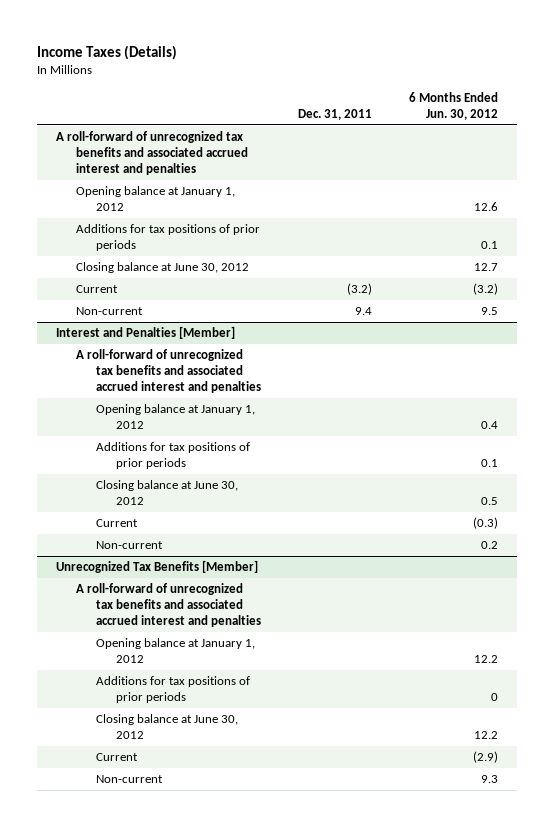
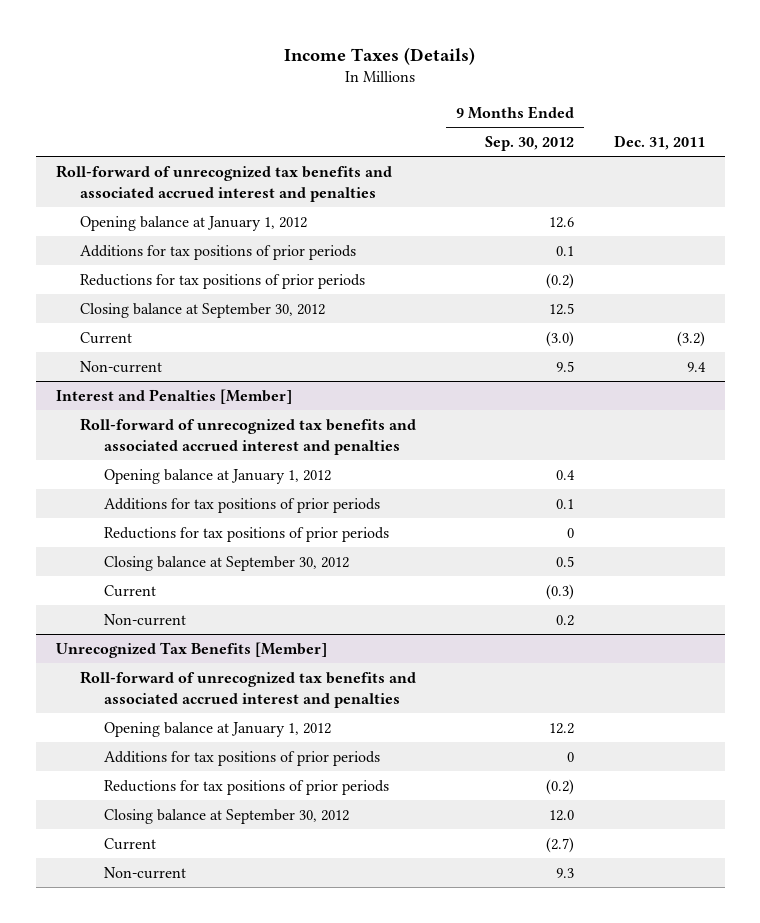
- | Dec. 31, 2011 | 6 Months Ended Jun. 30, 2012
+ | 9 Months Ended Sep. 30, 2012 | Dec. 31, 2011
- A roll-forward of unrecognized tax benefits and associated accrued interest and penalties
+ Roll-forward of unrecognized tax benefits and associated accrued interest and penalties
- Closing balance at June 30, 2012 | | 12.7
+ Reductions for tax positions of prior periods | (0.2) |
+ Closing balance at September 30, 2012 | 12.5 |
@ Interest and Penalties [Member]
- A roll-forward of unrecognized tax benefits and associated accrued interest and penalties
+ Roll-forward of unrecognized tax benefits and associated accrued interest and penalties
- Closing balance at June 30, 2012 | | 0.5
+ Reductions for tax positions of prior periods | 0 |
+ Closing balance at September 30, 2012 | 0.5 |
@ Unrecognized Tax Benefits [Member]
- A roll-forward of unrecognized tax benefits and associated accrued interest and penalties
+ Roll-forward of unrecognized tax benefits and associated accrued interest and penalties
- Closing balance at June 30, 2012 | | 12.2
+ Reductions for tax positions of prior periods | (0.2) |
+ Closing balance at September 30, 2012 | 12.0 |

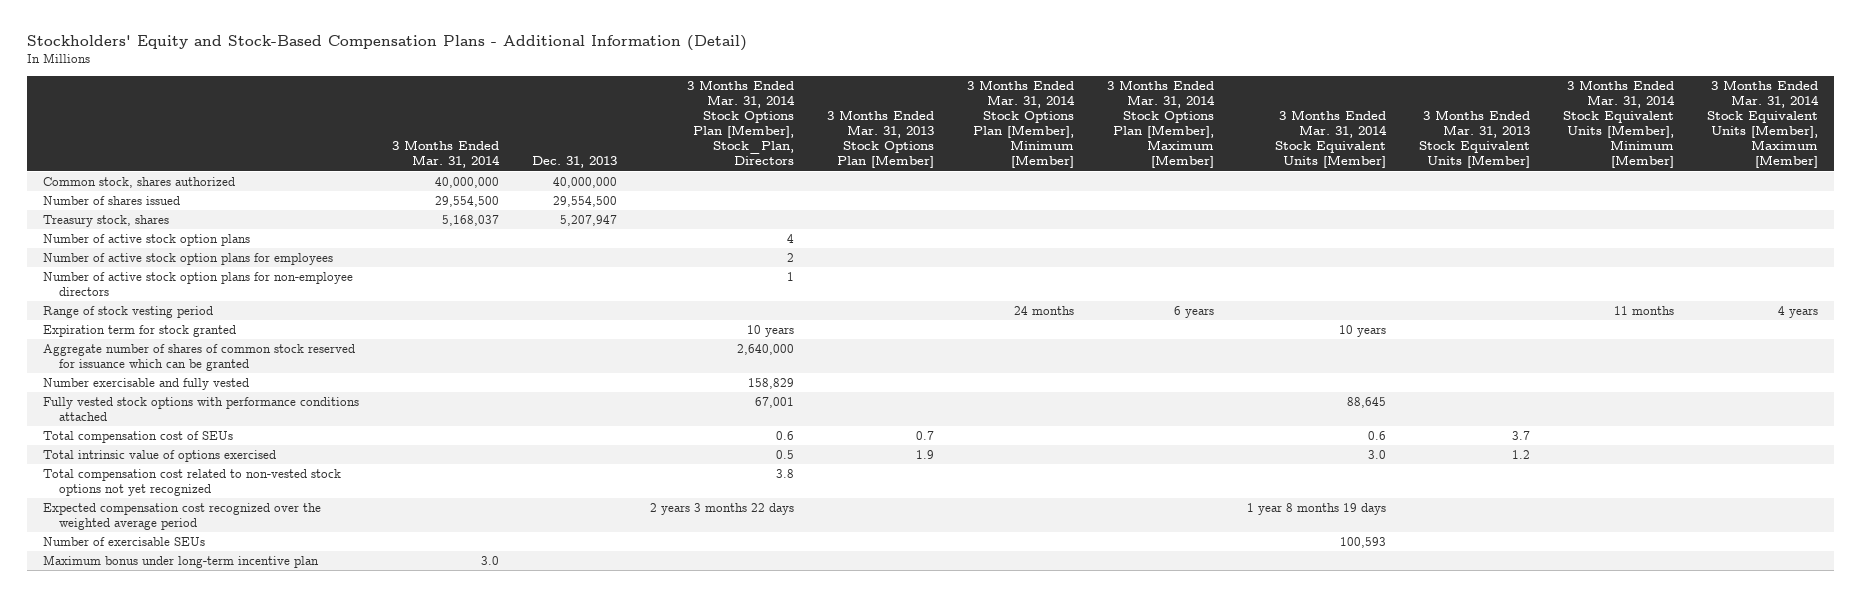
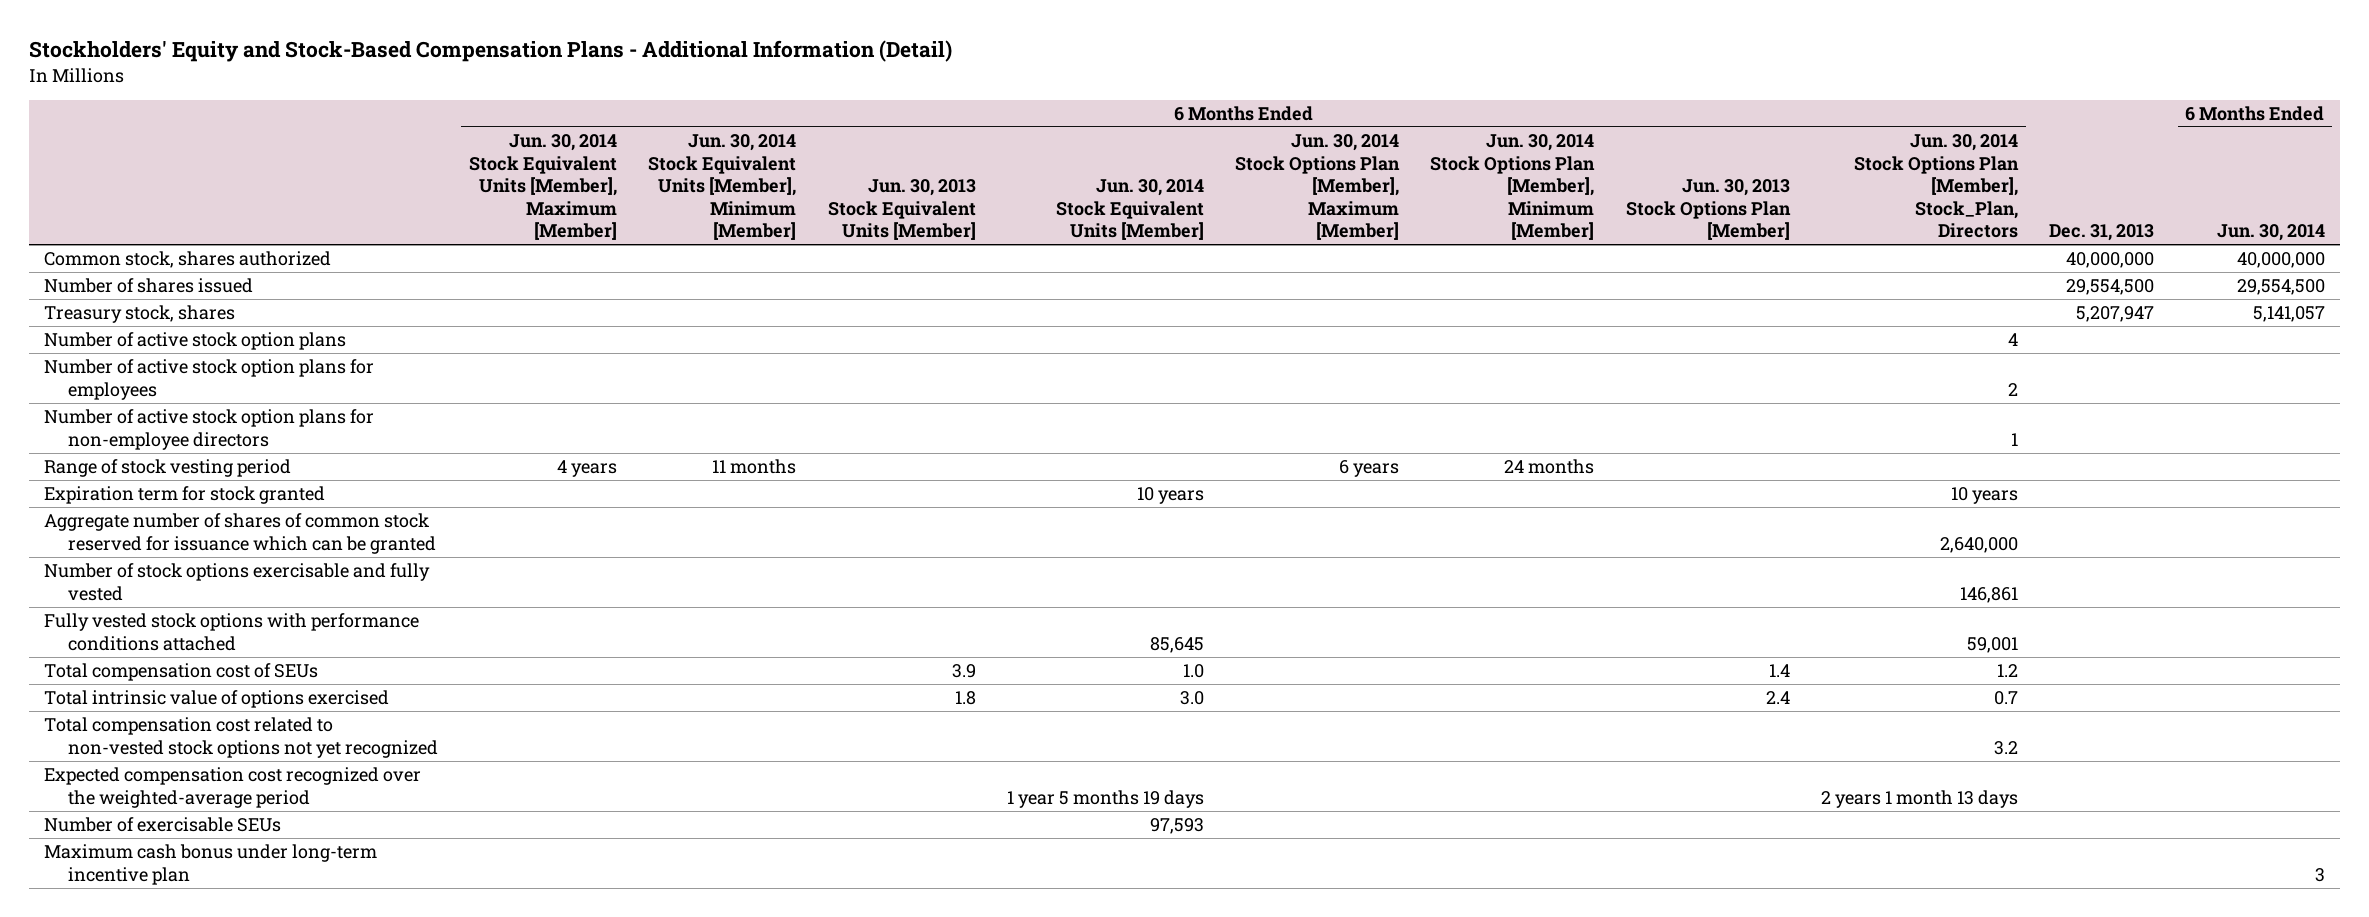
- | 3 Months Ended Mar. 31, 2014 | Dec. 31, 2013 | 3 Months Ended Mar. 31, 2014 Stock Options Plan [Member], Stock_Plan, Directors | 3 Months Ended Mar. 31, 2013 Stock Options Plan [Member] | 3 Months Ended Mar. 31, 2014 Stock Options Plan [Member], Minimum [Member] | 3 Months Ended Mar. 31, 2014 Stock Options Plan [Member], Maximum [Member] | 3 Months Ended Mar. 31, 2014 Stock Equivalent Units [Member] | 3 Months Ended Mar. 31, 2013 Stock Equivalent Units [Member] | 3 Months Ended Mar. 31, 2014 Stock Equivalent Units [Member], Minimum [Member] | 3 Months Ended Mar. 31, 2014 Stock Equivalent Units [Member], Maximum [Member]
+ | 6 Months Ended Jun. 30, 2014 Stock Equivalent Units [Member], Maximum [Member] | 6 Months Ended Jun. 30, 2014 Stock Equivalent Units [Member], Minimum [Member] | 6 Months Ended Jun. 30, 2013 Stock Equivalent Units [Member] | 6 Months Ended Jun. 30, 2014 Stock Equivalent Units [Member] | 6 Months Ended Jun. 30, 2014 Stock Options Plan [Member], Maximum [Member] | 6 Months Ended Jun. 30, 2014 Stock Options Plan [Member], Minimum [Member] | 6 Months Ended Jun. 30, 2013 Stock Options Plan [Member] | 6 Months Ended Jun. 30, 2014 Stock Options Plan [Member], Stock_Plan, Directors | Dec. 31, 2013 | 6 Months Ended Jun. 30, 2014
- Number exercisable and fully vested | | | 158,829 | | | | | | |
+ Number of stock options exercisable and fully vested | | | | | | | | 146,861 | |
- Expected compensation cost recognized over the weighted average period | | | 2 years 3 months 22 days | | | | 1 year 8 months 19 days | | |
+ Expected compensation cost recognized over the weighted-average period | | | | 1 year 5 months 19 days | | | | 2 years 1 month 13 days | |
- Maximum bonus under long-term incentive plan | 3.0 | | | | | | | | |
+ Maximum cash bonus under long-term incentive plan | | | | | | | | | | 3

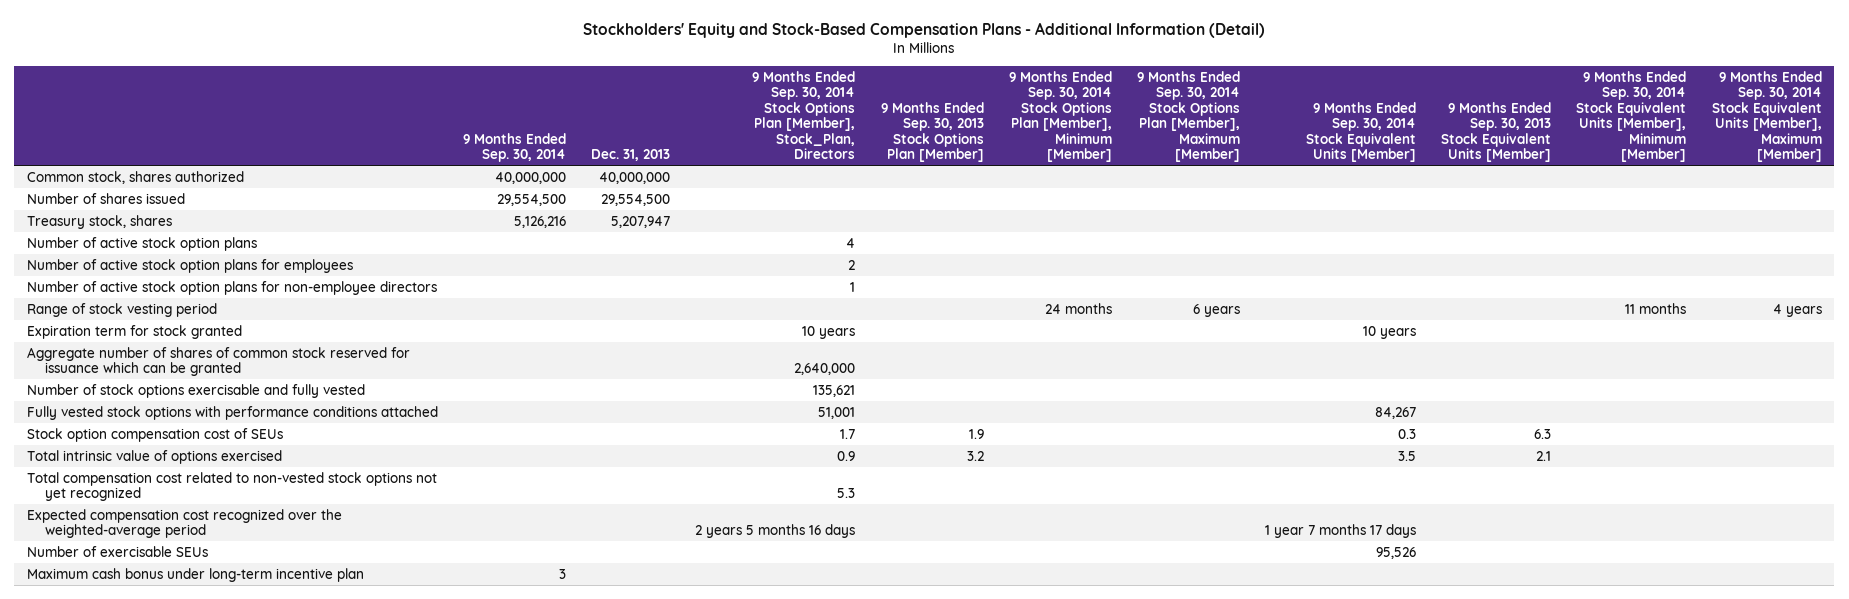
- | 6 Months Ended Jun. 30, 2014 Stock Equivalent Units [Member], Maximum [Member] | 6 Months Ended Jun. 30, 2014 Stock Equivalent Units [Member], Minimum [Member] | 6 Months Ended Jun. 30, 2013 Stock Equivalent Units [Member] | 6 Months Ended Jun. 30, 2014 Stock Equivalent Units [Member] | 6 Months Ended Jun. 30, 2014 Stock Options Plan [Member], Maximum [Member] | 6 Months Ended Jun. 30, 2014 Stock Options Plan [Member], Minimum [Member] | 6 Months Ended Jun. 30, 2013 Stock Options Plan [Member] | 6 Months Ended Jun. 30, 2014 Stock Options Plan [Member], Stock_Plan, Directors | Dec. 31, 2013 | 6 Months Ended Jun. 30, 2014
+ | 9 Months Ended Sep. 30, 2014 | Dec. 31, 2013 | 9 Months Ended Sep. 30, 2014 Stock Options Plan [Member], Stock_Plan, Directors | 9 Months Ended Sep. 30, 2013 Stock Options Plan [Member] | 9 Months Ended Sep. 30, 2014 Stock Options Plan [Member], Minimum [Member] | 9 Months Ended Sep. 30, 2014 Stock Options Plan [Member], Maximum [Member] | 9 Months Ended Sep. 30, 2014 Stock Equivalent Units [Member] | 9 Months Ended Sep. 30, 2013 Stock Equivalent Units [Member] | 9 Months Ended Sep. 30, 2014 Stock Equivalent Units [Member], Minimum [Member] | 9 Months Ended Sep. 30, 2014 Stock Equivalent Units [Member], Maximum [Member]
- Total compensation cost of SEUs | | | 3.9 | 1.0 | | | 1.4 | 1.2 | |
+ Stock option compensation cost of SEUs | | | 1.7 | 1.9 | | | 0.3 | 6.3 | |

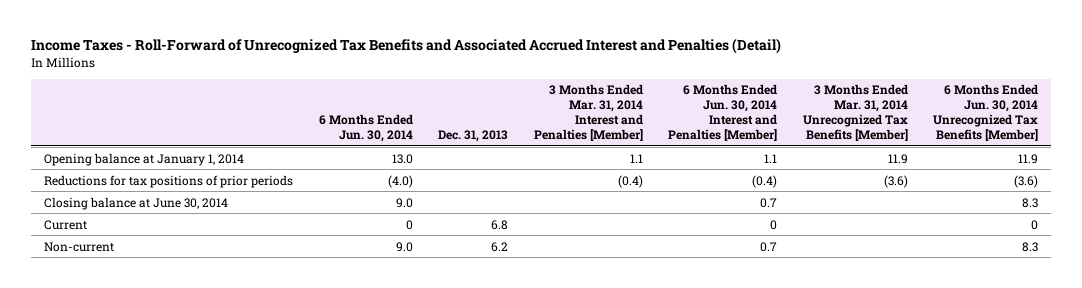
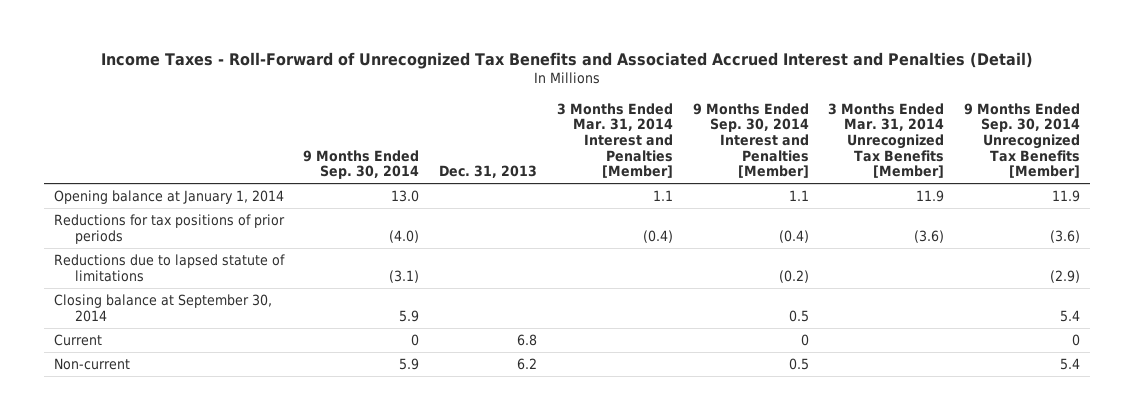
- | 6 Months Ended Jun. 30, 2014 | Dec. 31, 2013 | 3 Months Ended Mar. 31, 2014 Interest and Penalties [Member] | 6 Months Ended Jun. 30, 2014 Interest and Penalties [Member] | 3 Months Ended Mar. 31, 2014 Unrecognized Tax Benefits [Member] | 6 Months Ended Jun. 30, 2014 Unrecognized Tax Benefits [Member]
+ | 9 Months Ended Sep. 30, 2014 | Dec. 31, 2013 | 3 Months Ended Mar. 31, 2014 Interest and Penalties [Member] | 9 Months Ended Sep. 30, 2014 Interest and Penalties [Member] | 3 Months Ended Mar. 31, 2014 Unrecognized Tax Benefits [Member] | 9 Months Ended Sep. 30, 2014 Unrecognized Tax Benefits [Member]
- Closing balance at June 30, 2014 | 9.0 | | | 0.7 | | 8.3
+ Reductions due to lapsed statute of limitations | (3.1) | | | (0.2) | | (2.9)
+ Closing balance at September 30, 2014 | 5.9 | | | 0.5 | | 5.4

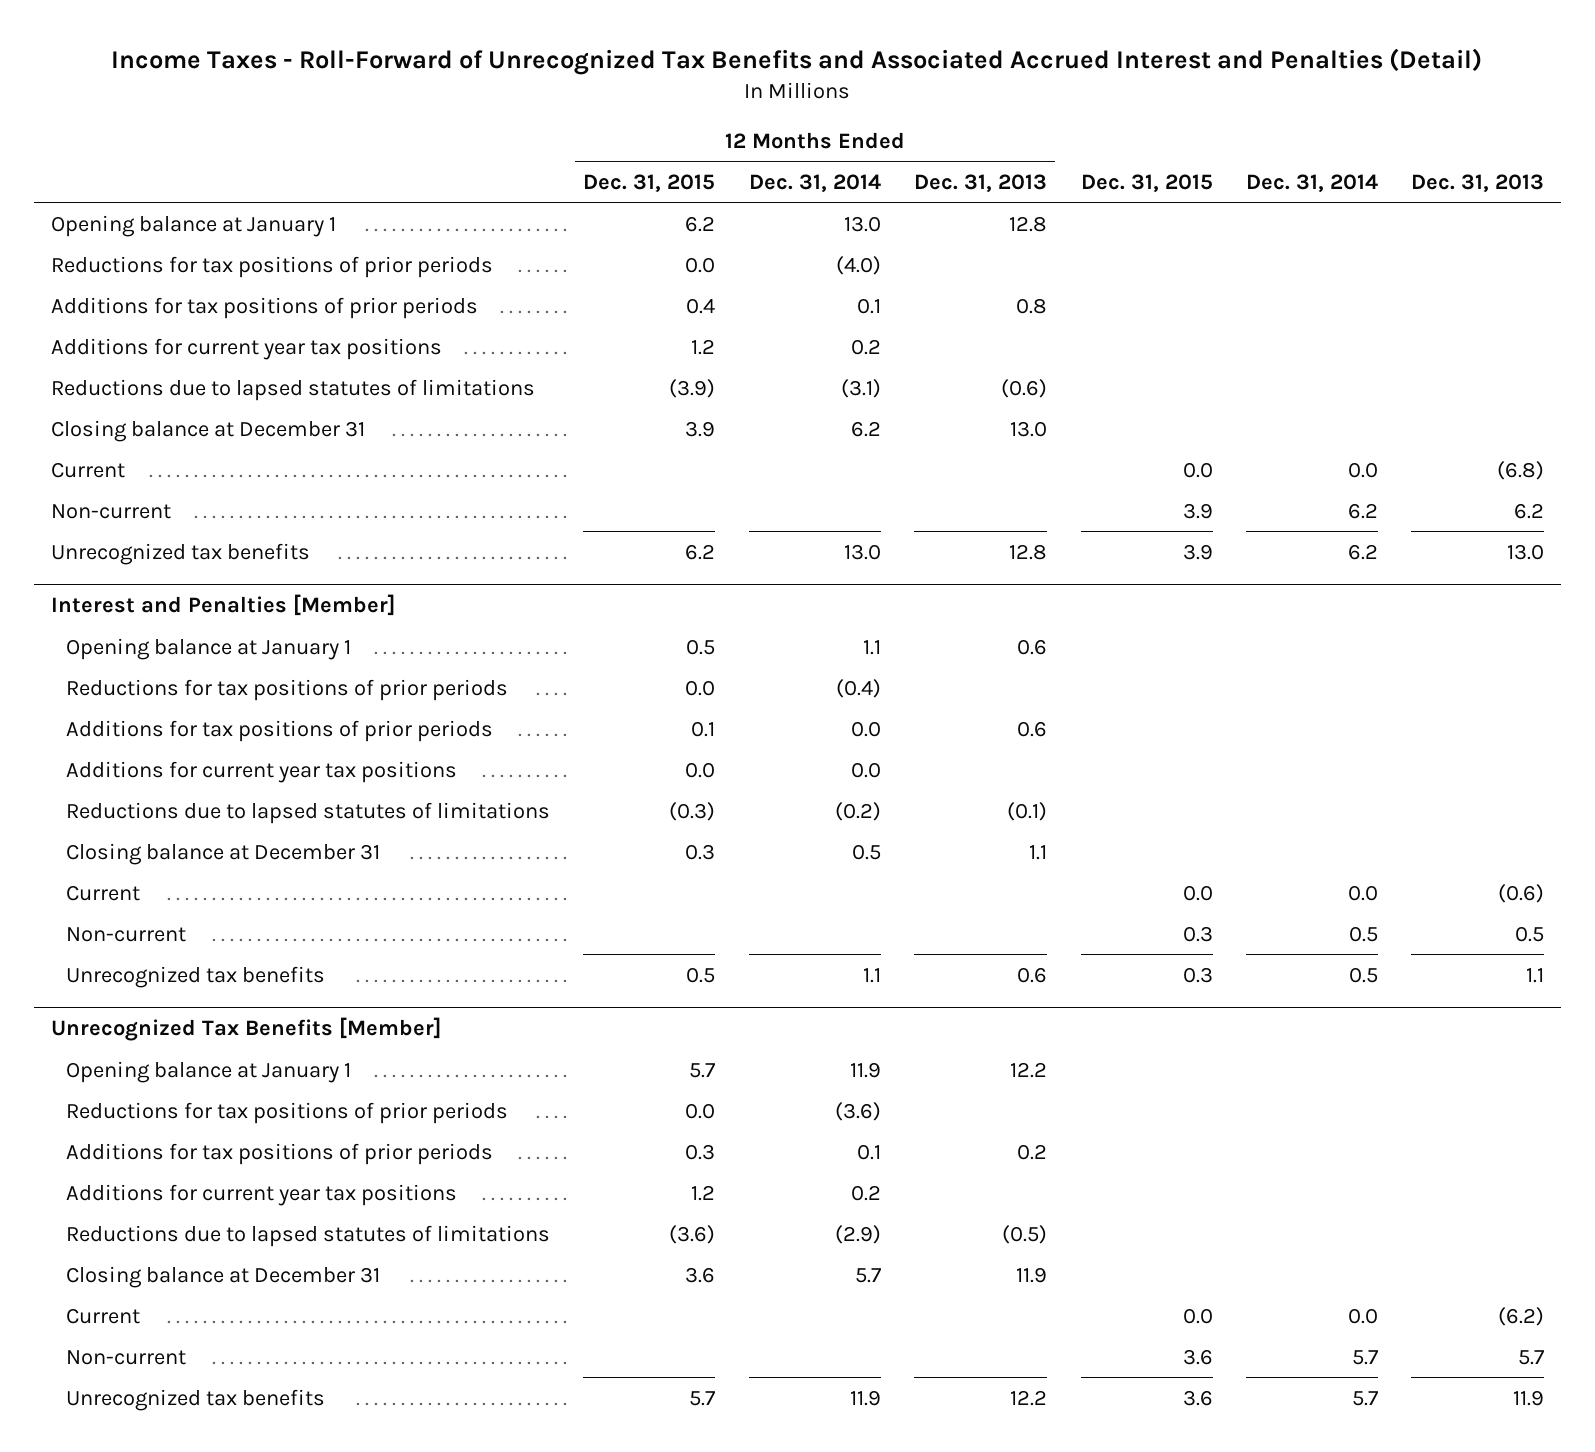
- | 9 Months Ended Sep. 30, 2014 | Dec. 31, 2013 | 3 Months Ended Mar. 31, 2014 Interest and Penalties [Member] | 9 Months Ended Sep. 30, 2014 Interest and Penalties [Member] | 3 Months Ended Mar. 31, 2014 Unrecognized Tax Benefits [Member] | 9 Months Ended Sep. 30, 2014 Unrecognized Tax Benefits [Member]
+ | 12 Months Ended Dec. 31, 2015 | 12 Months Ended Dec. 31, 2014 | 12 Months Ended Dec. 31, 2013 | Dec. 31, 2015 | Dec. 31, 2014 | Dec. 31, 2013
- Opening balance at January 1, 2014 | 13.0 | | 1.1 | 1.1 | 11.9 | 11.9
+ Opening balance at January 1 | 6.2 | 13.0 | 12.8 | | |
- Reductions due to lapsed statute of limitations | (3.1) | | | (0.2) | | (2.9)
- Closing balance at September 30, 2014 | 5.9 | | | 0.5 | | 5.4
- Current | 0 | 6.8 | | 0 | | 0
+ Additions for tax positions of prior periods | 0.4 | 0.1 | 0.8 | | |
+ Additions for current year tax positions | 1.2 | 0.2 | | | |
+ Reductions due to lapsed statutes of limitations | (3.9) | (3.1) | (0.6) | | |
+ Closing balance at December 31 | 3.9 | 6.2 | 13.0 | | |
+ Current | | | | 0.0 | 0.0 | (6.8)
+ Unrecognized tax benefits | 6.2 | 13.0 | 12.8 | 3.9 | 6.2 | 13.0
+ Interest and Penalties [Member]
+ Opening balance at January 1 | 0.5 | 1.1 | 0.6 | | |
+ Reductions for tax positions of prior periods | 0.0 | (0.4) | | | |
+ Additions for tax positions of prior periods | 0.1 | 0.0 | 0.6 | | |
+ Additions for current year tax positions | 0.0 | 0.0 | | | |
+ Reductions due to lapsed statutes of limitations | (0.3) | (0.2) | (0.1) | | |
+ Closing balance at December 31 | 0.3 | 0.5 | 1.1 | | |
+ Current | | | | 0.0 | 0.0 | (0.6)
+ Non-current | | | | 0.3 | 0.5 | 0.5
+ Unrecognized tax benefits | 0.5 | 1.1 | 0.6 | 0.3 | 0.5 | 1.1
+ Unrecognized Tax Benefits [Member]
+ Opening balance at January 1 | 5.7 | 11.9 | 12.2 | | |
+ Reductions for tax positions of prior periods | 0.0 | (3.6) | | | |
+ Additions for tax positions of prior periods | 0.3 | 0.1 | 0.2 | | |
+ Additions for current year tax positions | 1.2 | 0.2 | | | |
+ Reductions due to lapsed statutes of limitations | (3.6) | (2.9) | (0.5) | | |
+ Closing balance at December 31 | 3.6 | 5.7 | 11.9 | | |
+ Current | | | | 0.0 | 0.0 | (6.2)
+ Non-current | | | | 3.6 | 5.7 | 5.7
+ Unrecognized tax benefits | 5.7 | 11.9 | 12.2 | 3.6 | 5.7 | 11.9

